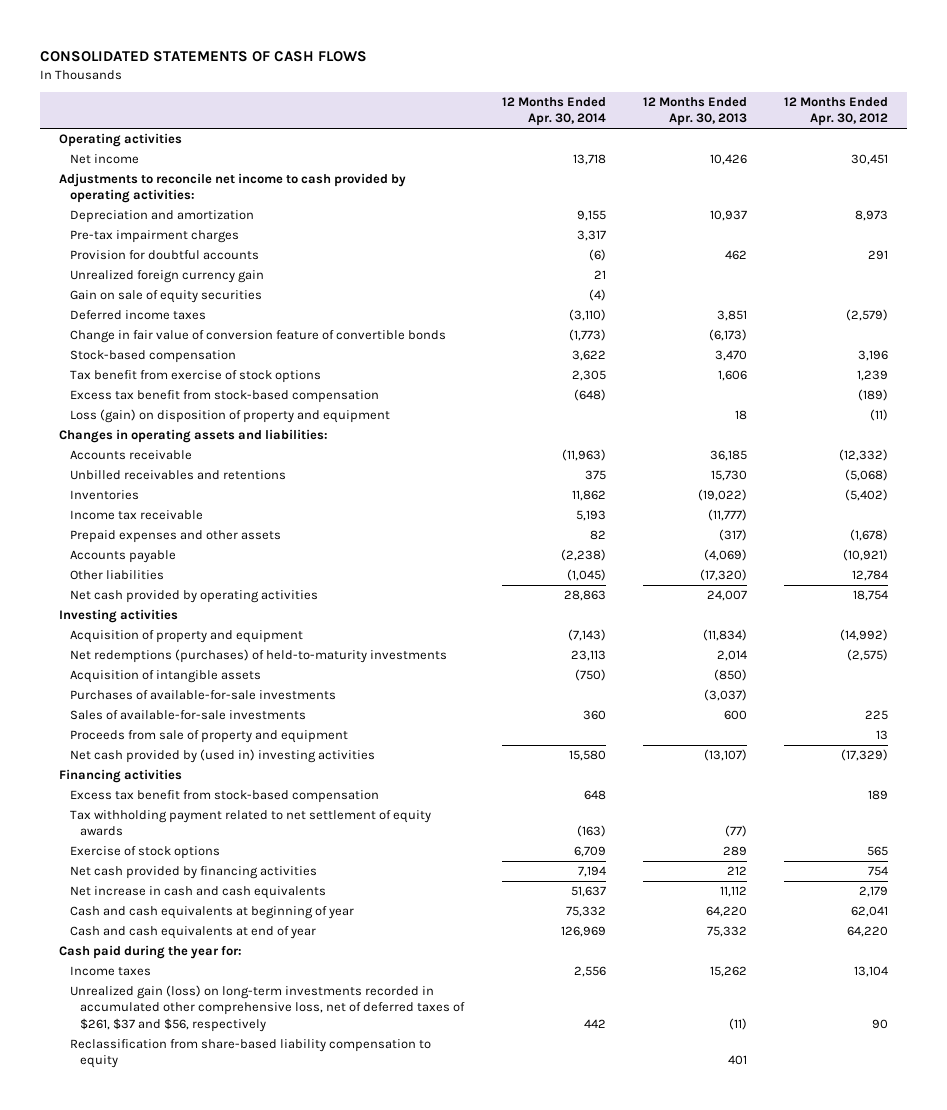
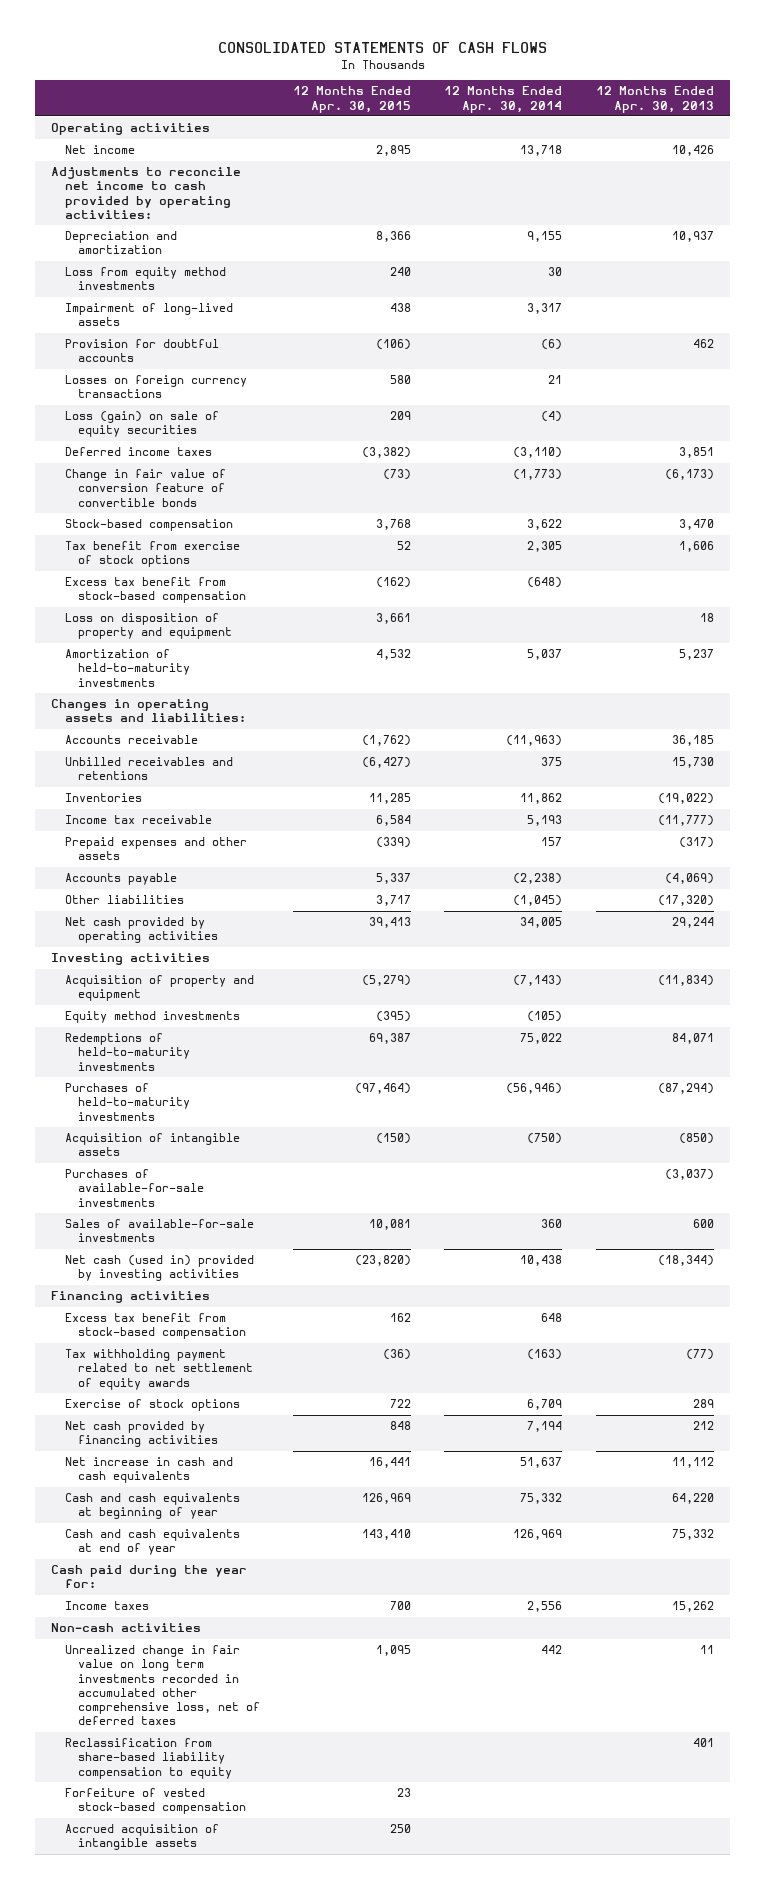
- | 12 Months Ended Apr. 30, 2014 | 12 Months Ended Apr. 30, 2013 | 12 Months Ended Apr. 30, 2012
+ | 12 Months Ended Apr. 30, 2015 | 12 Months Ended Apr. 30, 2014 | 12 Months Ended Apr. 30, 2013
- Pre-tax impairment charges | 3,317 | |
+ Loss from equity method investments | 240 | 30 |
+ Impairment of long-lived assets | 438 | 3,317 |
- Unrealized foreign currency gain | 21 | |
- Gain on sale of equity securities | (4) | |
+ Losses on foreign currency transactions | 580 | 21 |
+ Loss (gain) on sale of equity securities | 209 | (4) |
- Loss (gain) on disposition of property and equipment | | 18 | (11)
+ Loss on disposition of property and equipment | 3,661 | | 18
+ Amortization of held-to-maturity investments | 4,532 | 5,037 | 5,237
- Prepaid expenses and other assets | 82 | (317) | (1,678)
+ Prepaid expenses and other assets | (339) | 157 | (317)
- Net cash provided by operating activities | 28,863 | 24,007 | 18,754
+ Net cash provided by operating activities | 39,413 | 34,005 | 29,244
- Net redemptions (purchases) of held-to-maturity investments | 23,113 | 2,014 | (2,575)
+ Equity method investments | (395) | (105) |
+ Redemptions of held-to-maturity investments | 69,387 | 75,022 | 84,071
+ Purchases of held-to-maturity investments | (97,464) | (56,946) | (87,294)
- Proceeds from sale of property and equipment | | | 13
- Net cash provided by (used in) investing activities | 15,580 | (13,107) | (17,329)
+ Net cash (used in) provided by investing activities | (23,820) | 10,438 | (18,344)
- Unrealized gain (loss) on long-term investments recorded in accumulated other comprehensive loss, net of deferred taxes of $261, $37 and $56, respectively | 442 | (11) | 90
+ Non-cash activities
+ Unrealized change in fair value on long term investments recorded in accumulated other comprehensive loss, net of deferred taxes | 1,095 | 442 | 11
+ Forfeiture of vested stock-based compensation | 23 | |
+ Accrued acquisition of intangible assets | 250 | |

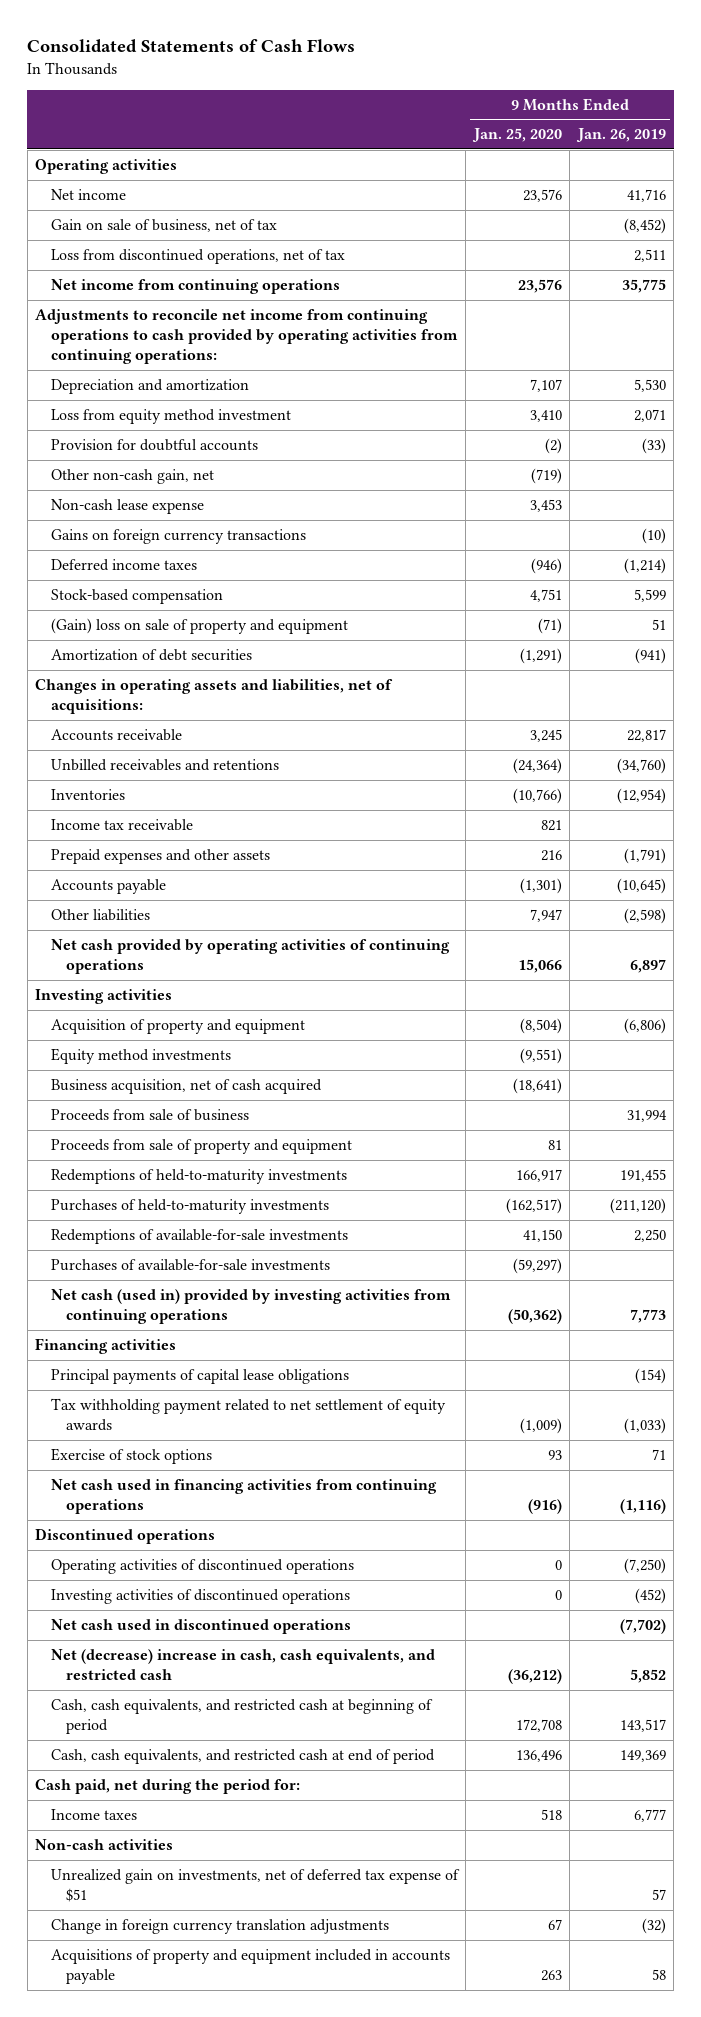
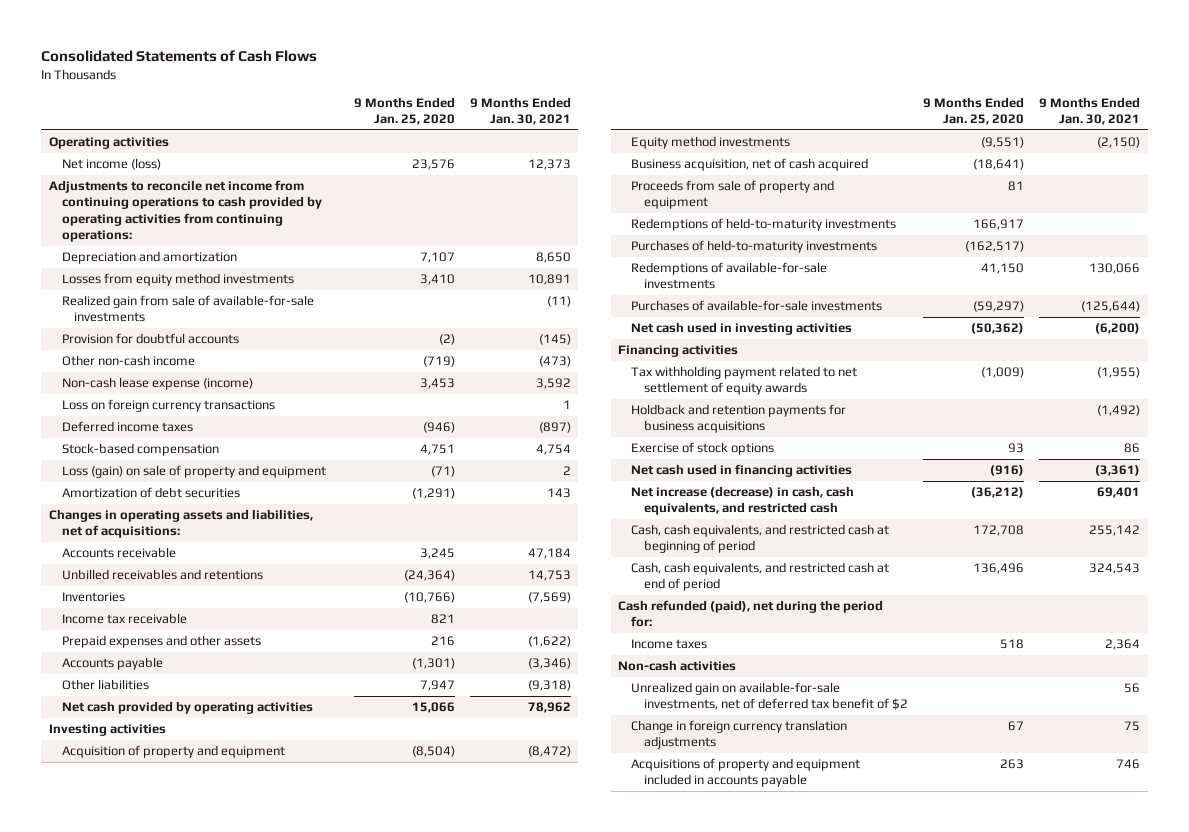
- | 9 Months Ended Jan. 25, 2020 | 9 Months Ended Jan. 26, 2019
+ | 9 Months Ended Jan. 25, 2020 | 9 Months Ended Jan. 30, 2021
- Net income | 23,576 | 41,716
- Gain on sale of business, net of tax | | (8,452)
- Loss from discontinued operations, net of tax | | 2,511
- Net income from continuing operations | 23,576 | 35,775
+ Net income (loss) | 23,576 | 12,373
- Loss from equity method investment | 3,410 | 2,071
+ Losses from equity method investments | 3,410 | 10,891
+ Realized gain from sale of available-for-sale investments | | (11)
- Other non-cash gain, net | (719) |
- Non-cash lease expense | 3,453 |
- Gains on foreign currency transactions | | (10)
+ Other non-cash income | (719) | (473)
+ Non-cash lease expense (income) | 3,453 | 3,592
+ Loss on foreign currency transactions | | 1
- (Gain) loss on sale of property and equipment | (71) | 51
+ Loss (gain) on sale of property and equipment | (71) | 2
- Net cash provided by operating activities of continuing operations | 15,066 | 6,897
+ Net cash provided by operating activities | 15,066 | 78,962
- Proceeds from sale of business | | 31,994
- Net cash (used in) provided by investing activities from continuing operations | (50,362) | 7,773
+ Net cash used in investing activities | (50,362) | (6,200)
- Principal payments of capital lease obligations | | (154)
+ Holdback and retention payments for business acquisitions | | (1,492)
- Net cash used in financing activities from continuing operations | (916) | (1,116)
- Discontinued operations
- Operating activities of discontinued operations | 0 | (7,250)
- Investing activities of discontinued operations | 0 | (452)
- Net cash used in discontinued operations | | (7,702)
- Net (decrease) increase in cash, cash equivalents, and restricted cash | (36,212) | 5,852
+ Net cash used in financing activities | (916) | (3,361)
+ Net increase (decrease) in cash, cash equivalents, and restricted cash | (36,212) | 69,401
- Cash paid, net during the period for:
+ Cash refunded (paid), net during the period for:
- Unrealized gain on investments, net of deferred tax expense of $51 | | 57
+ Unrealized gain on available-for-sale investments, net of deferred tax benefit of $2 | | 56

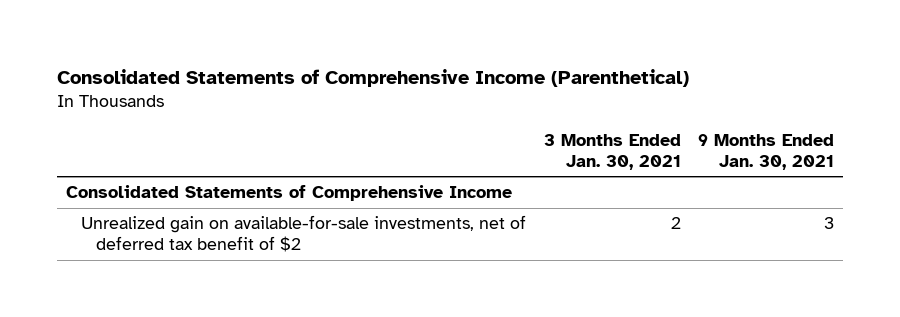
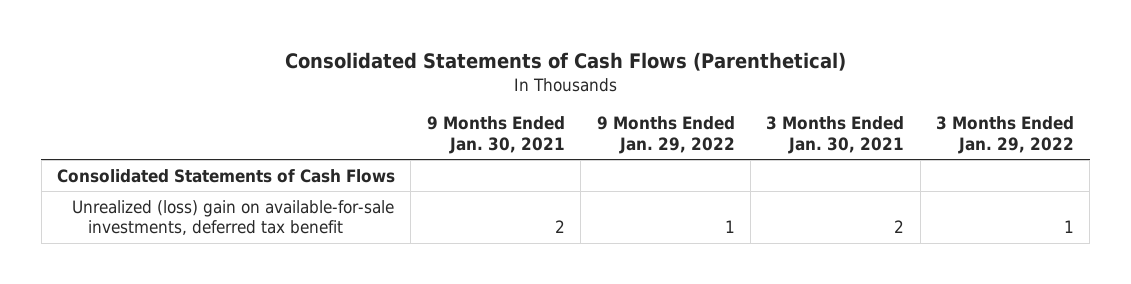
- Consolidated Statements of Comprehensive Income (Parenthetical)
+ Consolidated Statements of Cash Flows (Parenthetical)
- | 3 Months Ended Jan. 30, 2021 | 9 Months Ended Jan. 30, 2021
+ | 9 Months Ended Jan. 30, 2021 | 9 Months Ended Jan. 29, 2022 | 3 Months Ended Jan. 30, 2021 | 3 Months Ended Jan. 29, 2022
- Consolidated Statements of Comprehensive Income
- Unrealized gain on available-for-sale investments, net of deferred tax benefit of $2 | 2 | 3
+ Consolidated Statements of Cash Flows
+ Unrealized (loss) gain on available-for-sale investments, deferred tax benefit | 2 | 1 | 2 | 1

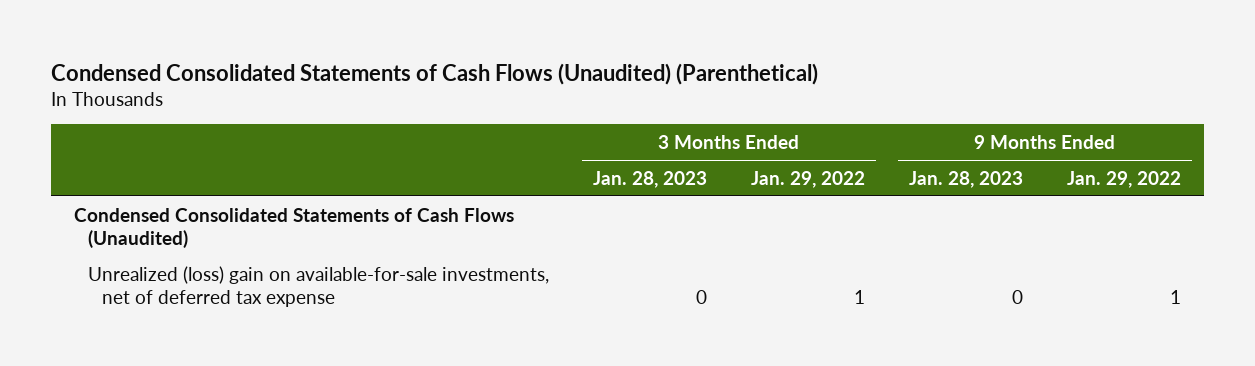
- Consolidated Statements of Cash Flows (Parenthetical)
+ Condensed Consolidated Statements of Cash Flows (Unaudited) (Parenthetical)
- | 9 Months Ended Jan. 30, 2021 | 9 Months Ended Jan. 29, 2022 | 3 Months Ended Jan. 30, 2021 | 3 Months Ended Jan. 29, 2022
+ | 3 Months Ended Jan. 28, 2023 | 3 Months Ended Jan. 29, 2022 | 9 Months Ended Jan. 28, 2023 | 9 Months Ended Jan. 29, 2022
- Consolidated Statements of Cash Flows
- Unrealized (loss) gain on available-for-sale investments, deferred tax benefit | 2 | 1 | 2 | 1
+ Condensed Consolidated Statements of Cash Flows (Unaudited)
+ Unrealized (loss) gain on available-for-sale investments, net of deferred tax expense | 0 | 1 | 0 | 1

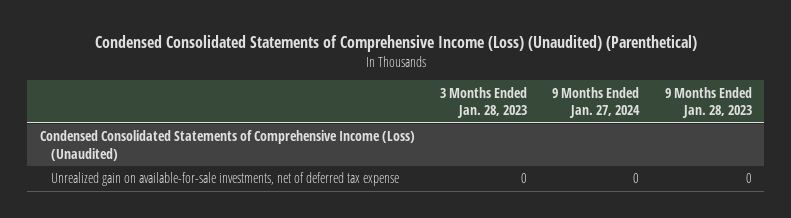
- Condensed Consolidated Statements of Cash Flows (Unaudited) (Parenthetical)
+ Condensed Consolidated Statements of Comprehensive Income (Loss) (Unaudited) (Parenthetical)
- | 3 Months Ended Jan. 28, 2023 | 3 Months Ended Jan. 29, 2022 | 9 Months Ended Jan. 28, 2023 | 9 Months Ended Jan. 29, 2022
+ | 3 Months Ended Jan. 28, 2023 | 9 Months Ended Jan. 27, 2024 | 9 Months Ended Jan. 28, 2023
- Condensed Consolidated Statements of Cash Flows (Unaudited)
- Unrealized (loss) gain on available-for-sale investments, net of deferred tax expense | 0 | 1 | 0 | 1
+ Condensed Consolidated Statements of Comprehensive Income (Loss) (Unaudited)
+ Unrealized gain on available-for-sale investments, net of deferred tax expense | 0 | 0 | 0

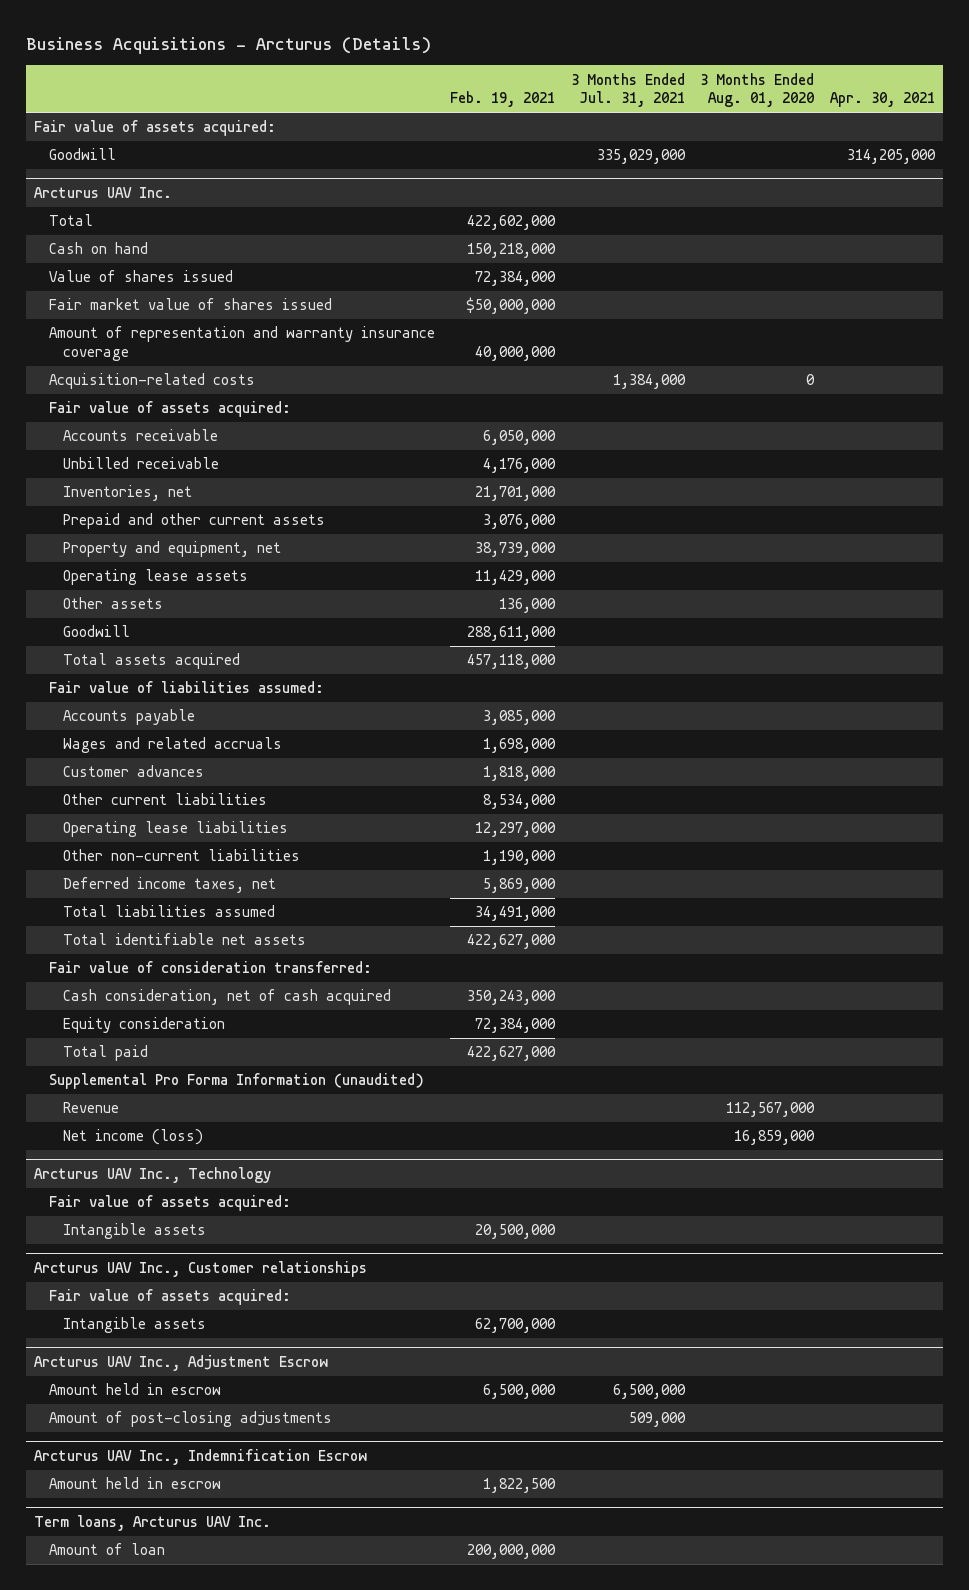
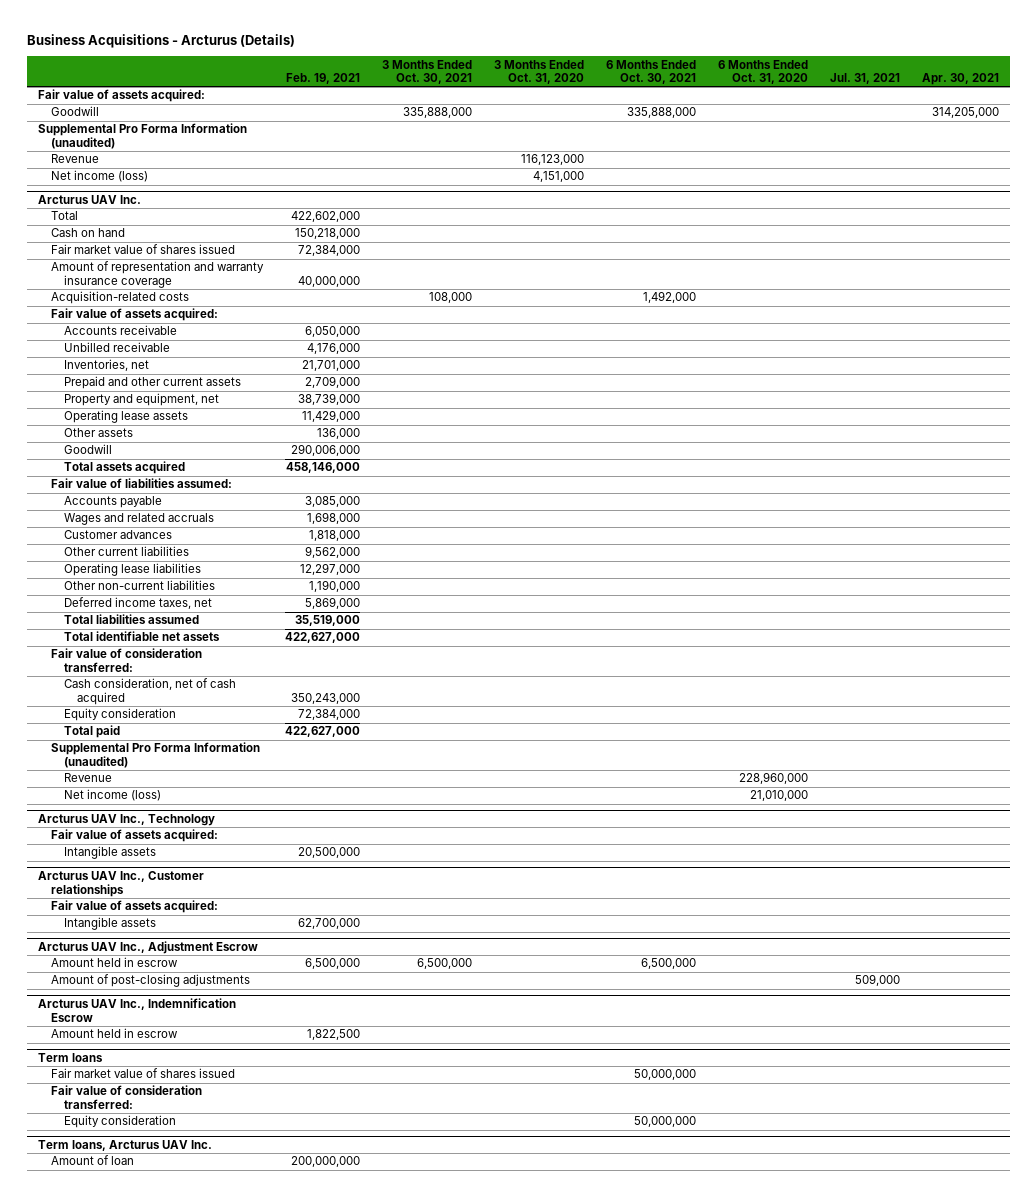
- | Feb. 19, 2021 | 3 Months Ended Jul. 31, 2021 | 3 Months Ended Aug. 01, 2020 | Apr. 30, 2021
+ | Feb. 19, 2021 | 3 Months Ended Oct. 30, 2021 | 3 Months Ended Oct. 31, 2020 | 6 Months Ended Oct. 30, 2021 | 6 Months Ended Oct. 31, 2020 | Jul. 31, 2021 | Apr. 30, 2021
+ Supplemental Pro Forma Information (unaudited)
+ Revenue | | | 116,123,000 | | | |
+ Net income (loss) | | | 4,151,000 | | | |
@ Arcturus UAV Inc.
- Value of shares issued | 72,384,000 | | |
- Fair market value of shares issued | $50,000,000 | | |
+ Fair market value of shares issued | 72,384,000 | | | | | |
- Prepaid and other current assets | 3,076,000 | | |
+ Prepaid and other current assets | 2,709,000 | | | | | |
- Goodwill | 288,611,000 | | |
- Total assets acquired | 457,118,000 | | |
+ Goodwill | 290,006,000 | | | | | |
+ Total assets acquired | 458,146,000 | | | | | |
- Other current liabilities | 8,534,000 | | |
+ Other current liabilities | 9,562,000 | | | | | |
- Total liabilities assumed | 34,491,000 | | |
+ Total liabilities assumed | 35,519,000 | | | | | |
+ Term loans
+ Fair market value of shares issued | | | | 50,000,000 | | |
+ Fair value of consideration transferred:
+ Equity consideration | | | | 50,000,000 | | |

